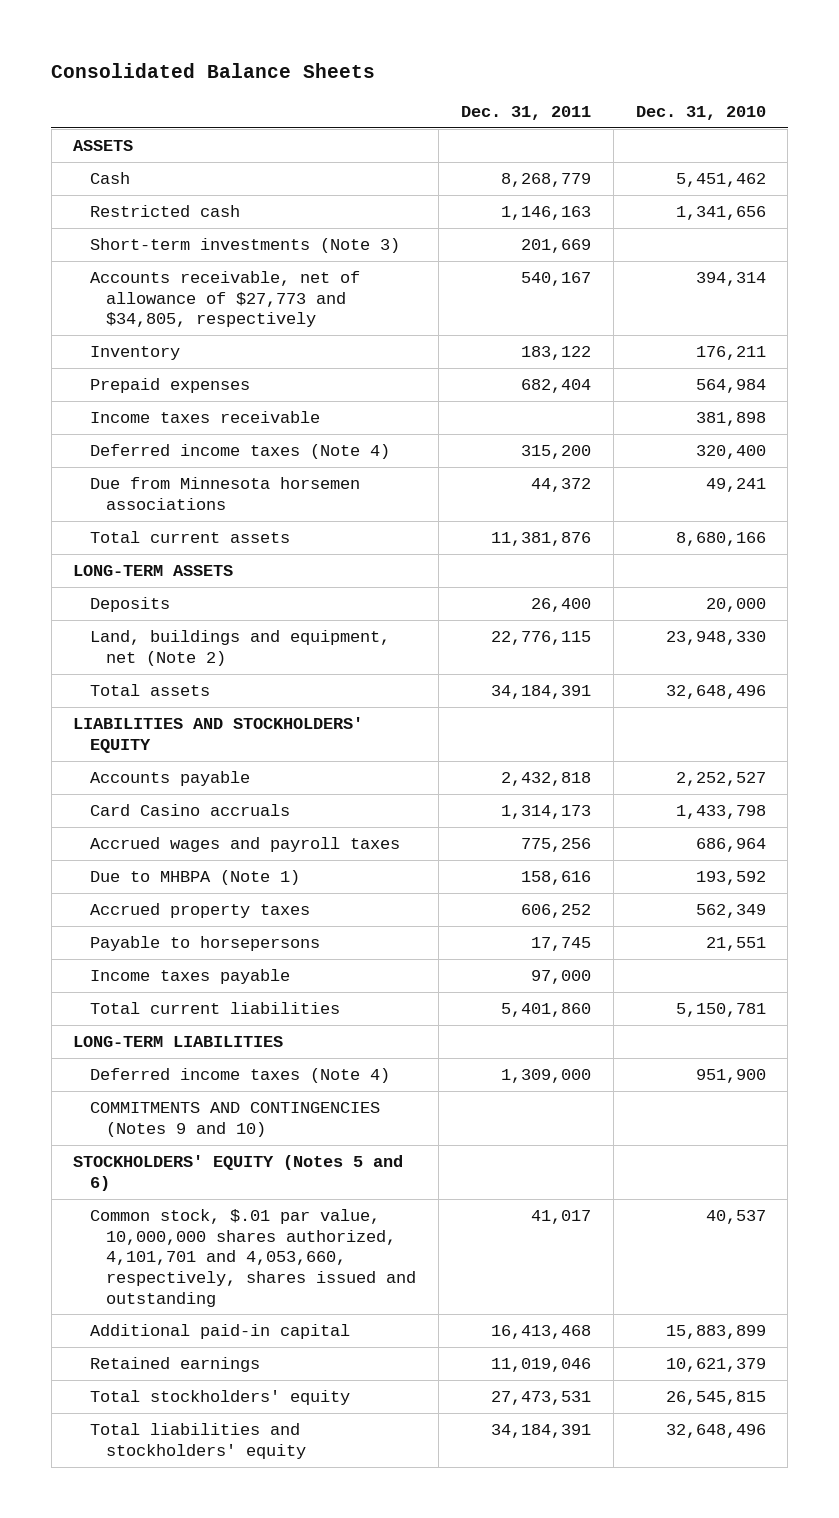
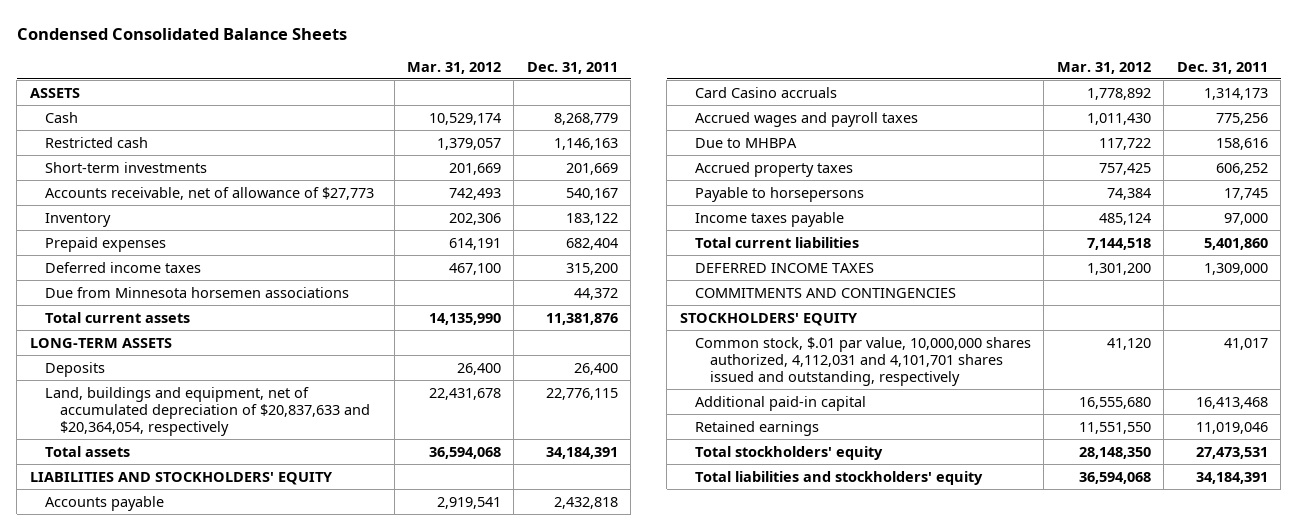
- Consolidated Balance Sheets
+ Condensed Consolidated Balance Sheets
- | Dec. 31, 2011 | Dec. 31, 2010
+ | Mar. 31, 2012 | Dec. 31, 2011
- Short-term investments (Note 3) | 201,669 |
- Accounts receivable, net of allowance of $27,773 and $34,805, respectively | 540,167 | 394,314
+ Short-term investments | 201,669 | 201,669
+ Accounts receivable, net of allowance of $27,773 | 742,493 | 540,167
- Income taxes receivable | | 381,898
- Deferred income taxes (Note 4) | 315,200 | 320,400
+ Deferred income taxes | 467,100 | 315,200
- Land, buildings and equipment, net (Note 2) | 22,776,115 | 23,948,330
+ Land, buildings and equipment, net of accumulated depreciation of $20,837,633 and $20,364,054, respectively | 22,431,678 | 22,776,115
- Due to MHBPA (Note 1) | 158,616 | 193,592
+ Due to MHBPA | 117,722 | 158,616
- LONG-TERM LIABILITIES
- Deferred income taxes (Note 4) | 1,309,000 | 951,900
- COMMITMENTS AND CONTINGENCIES (Notes 9 and 10)
- STOCKHOLDERS' EQUITY (Notes 5 and 6)
- Common stock, $.01 par value, 10,000,000 shares authorized, 4,101,701 and 4,053,660, respectively, shares issued and outstanding | 41,017 | 40,537
+ DEFERRED INCOME TAXES | 1,301,200 | 1,309,000
+ COMMITMENTS AND CONTINGENCIES
+ STOCKHOLDERS' EQUITY
+ Common stock, $.01 par value, 10,000,000 shares authorized, 4,112,031 and 4,101,701 shares issued and outstanding, respectively | 41,120 | 41,017

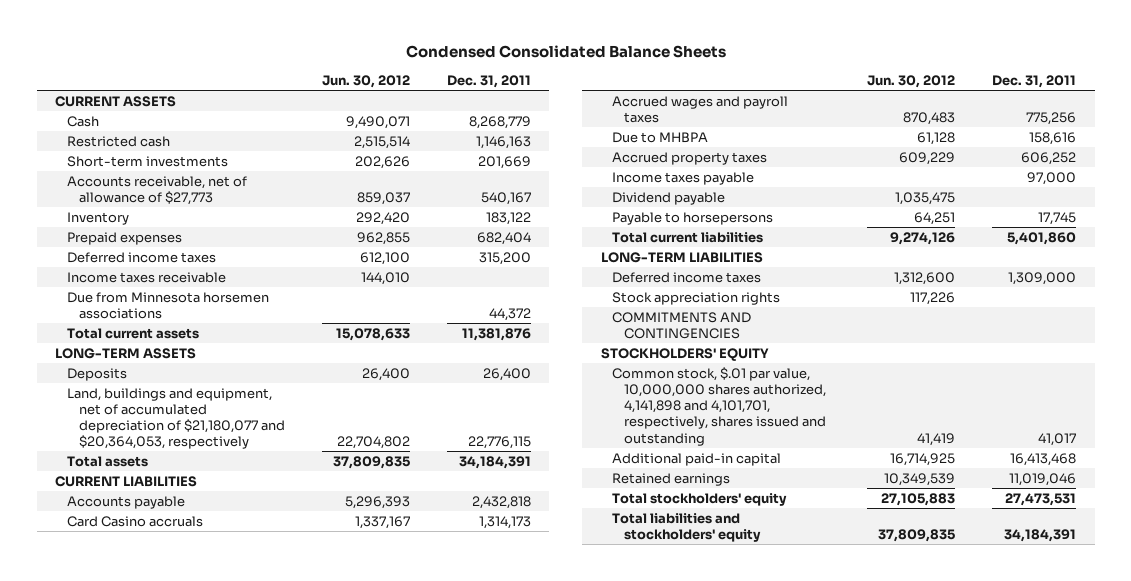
- | Mar. 31, 2012 | Dec. 31, 2011
+ | Jun. 30, 2012 | Dec. 31, 2011
- ASSETS
+ CURRENT ASSETS
+ Income taxes receivable | 144,010 |
- Land, buildings and equipment, net of accumulated depreciation of $20,837,633 and $20,364,054, respectively | 22,431,678 | 22,776,115
+ Land, buildings and equipment, net of accumulated depreciation of $21,180,077 and $20,364,053, respectively | 22,704,802 | 22,776,115
- LIABILITIES AND STOCKHOLDERS' EQUITY
+ CURRENT LIABILITIES
+ Dividend payable | 1,035,475 |
moved down: Payable to horsepersons | 64,251 | 17,745
- DEFERRED INCOME TAXES | 1,301,200 | 1,309,000
+ LONG-TERM LIABILITIES
+ Deferred income taxes | 1,312,600 | 1,309,000
+ Stock appreciation rights | 117,226 |
- Common stock, $.01 par value, 10,000,000 shares authorized, 4,112,031 and 4,101,701 shares issued and outstanding, respectively | 41,120 | 41,017
+ Common stock, $.01 par value, 10,000,000 shares authorized, 4,141,898 and 4,101,701, respectively, shares issued and outstanding | 41,419 | 41,017

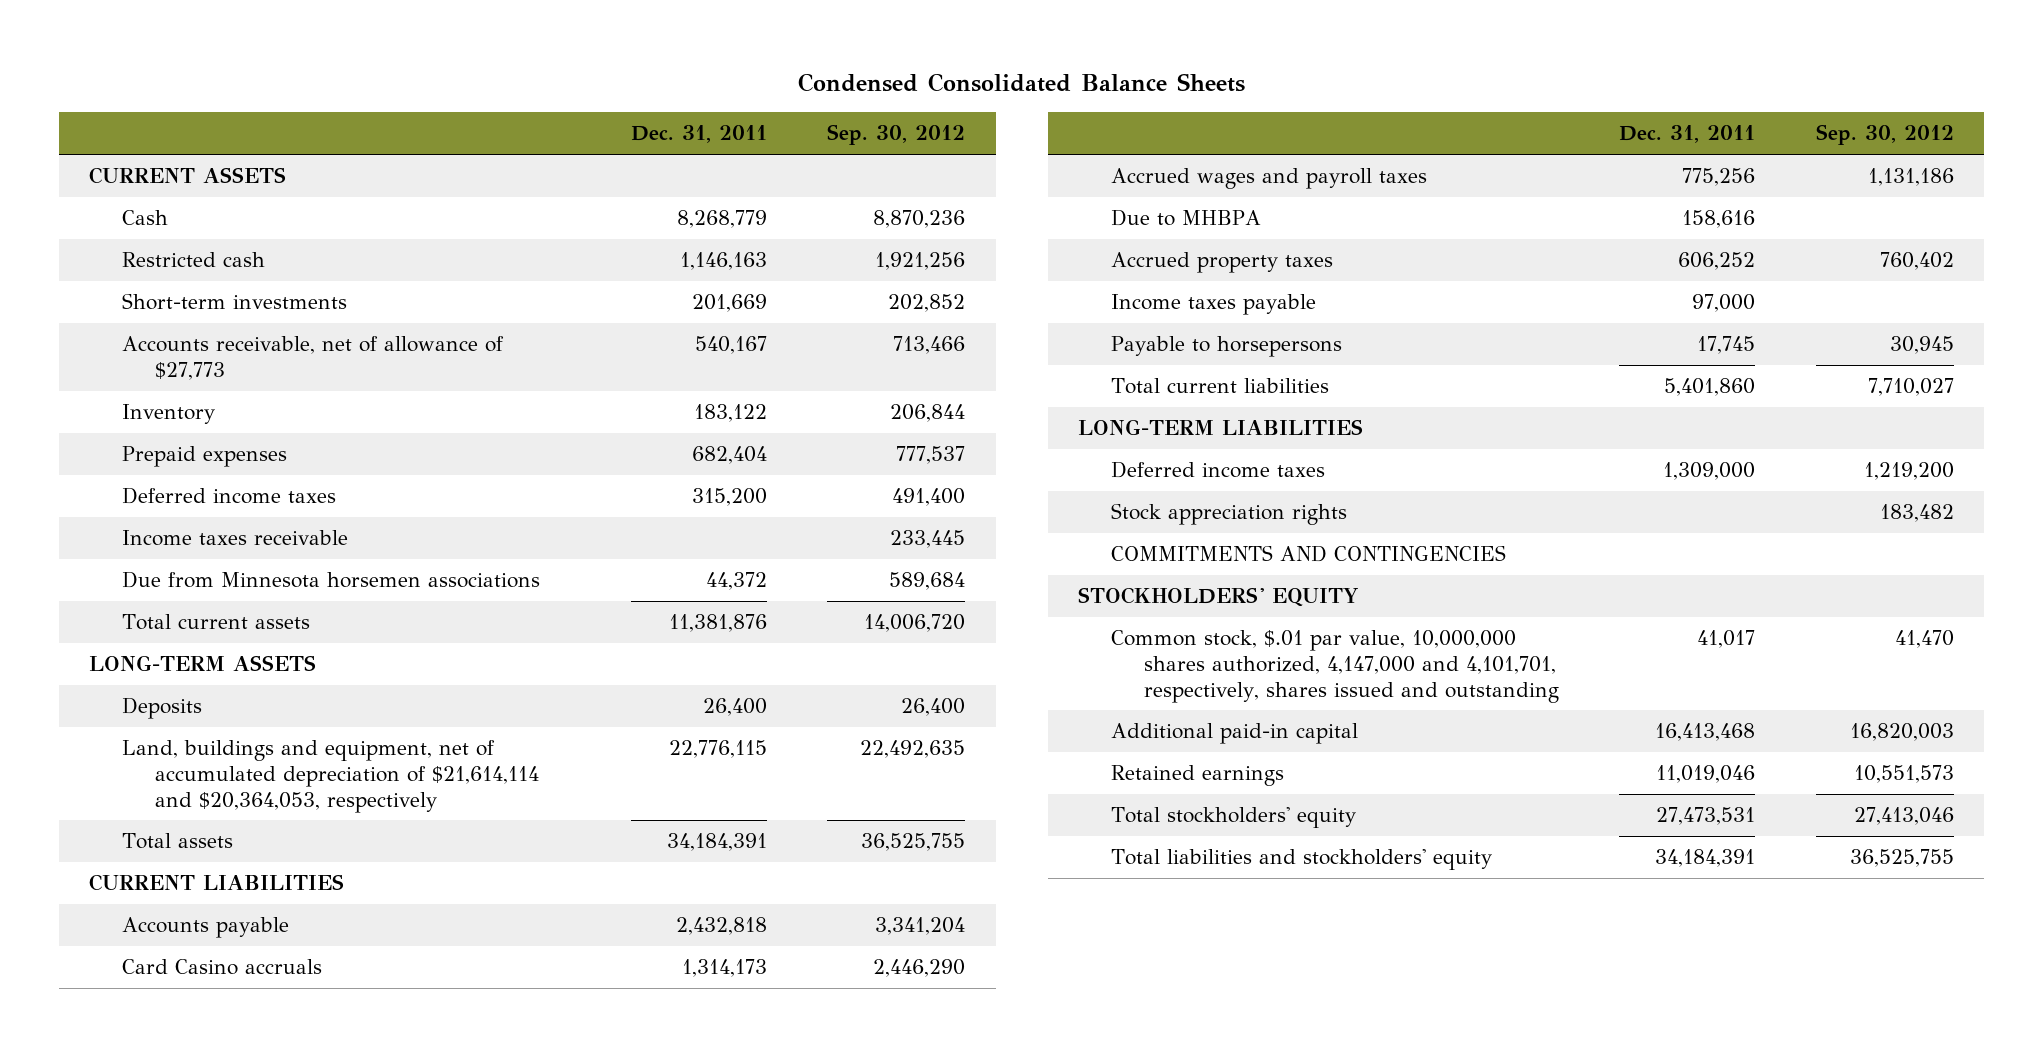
- | Jun. 30, 2012 | Dec. 31, 2011
+ | Dec. 31, 2011 | Sep. 30, 2012
- Land, buildings and equipment, net of accumulated depreciation of $21,180,077 and $20,364,053, respectively | 22,704,802 | 22,776,115
+ Land, buildings and equipment, net of accumulated depreciation of $21,614,114 and $20,364,053, respectively | 22,776,115 | 22,492,635
- Dividend payable | 1,035,475 |
- Common stock, $.01 par value, 10,000,000 shares authorized, 4,141,898 and 4,101,701, respectively, shares issued and outstanding | 41,419 | 41,017
+ Common stock, $.01 par value, 10,000,000 shares authorized, 4,147,000 and 4,101,701, respectively, shares issued and outstanding | 41,017 | 41,470

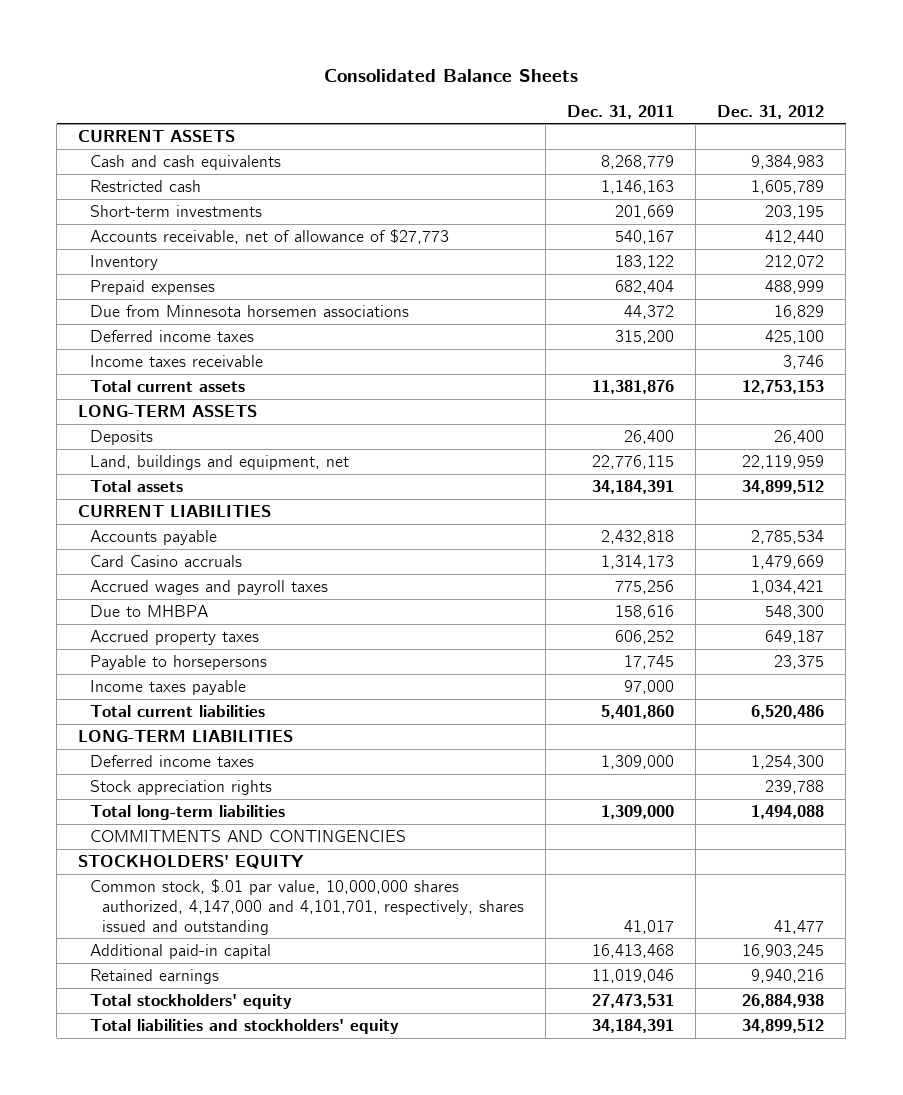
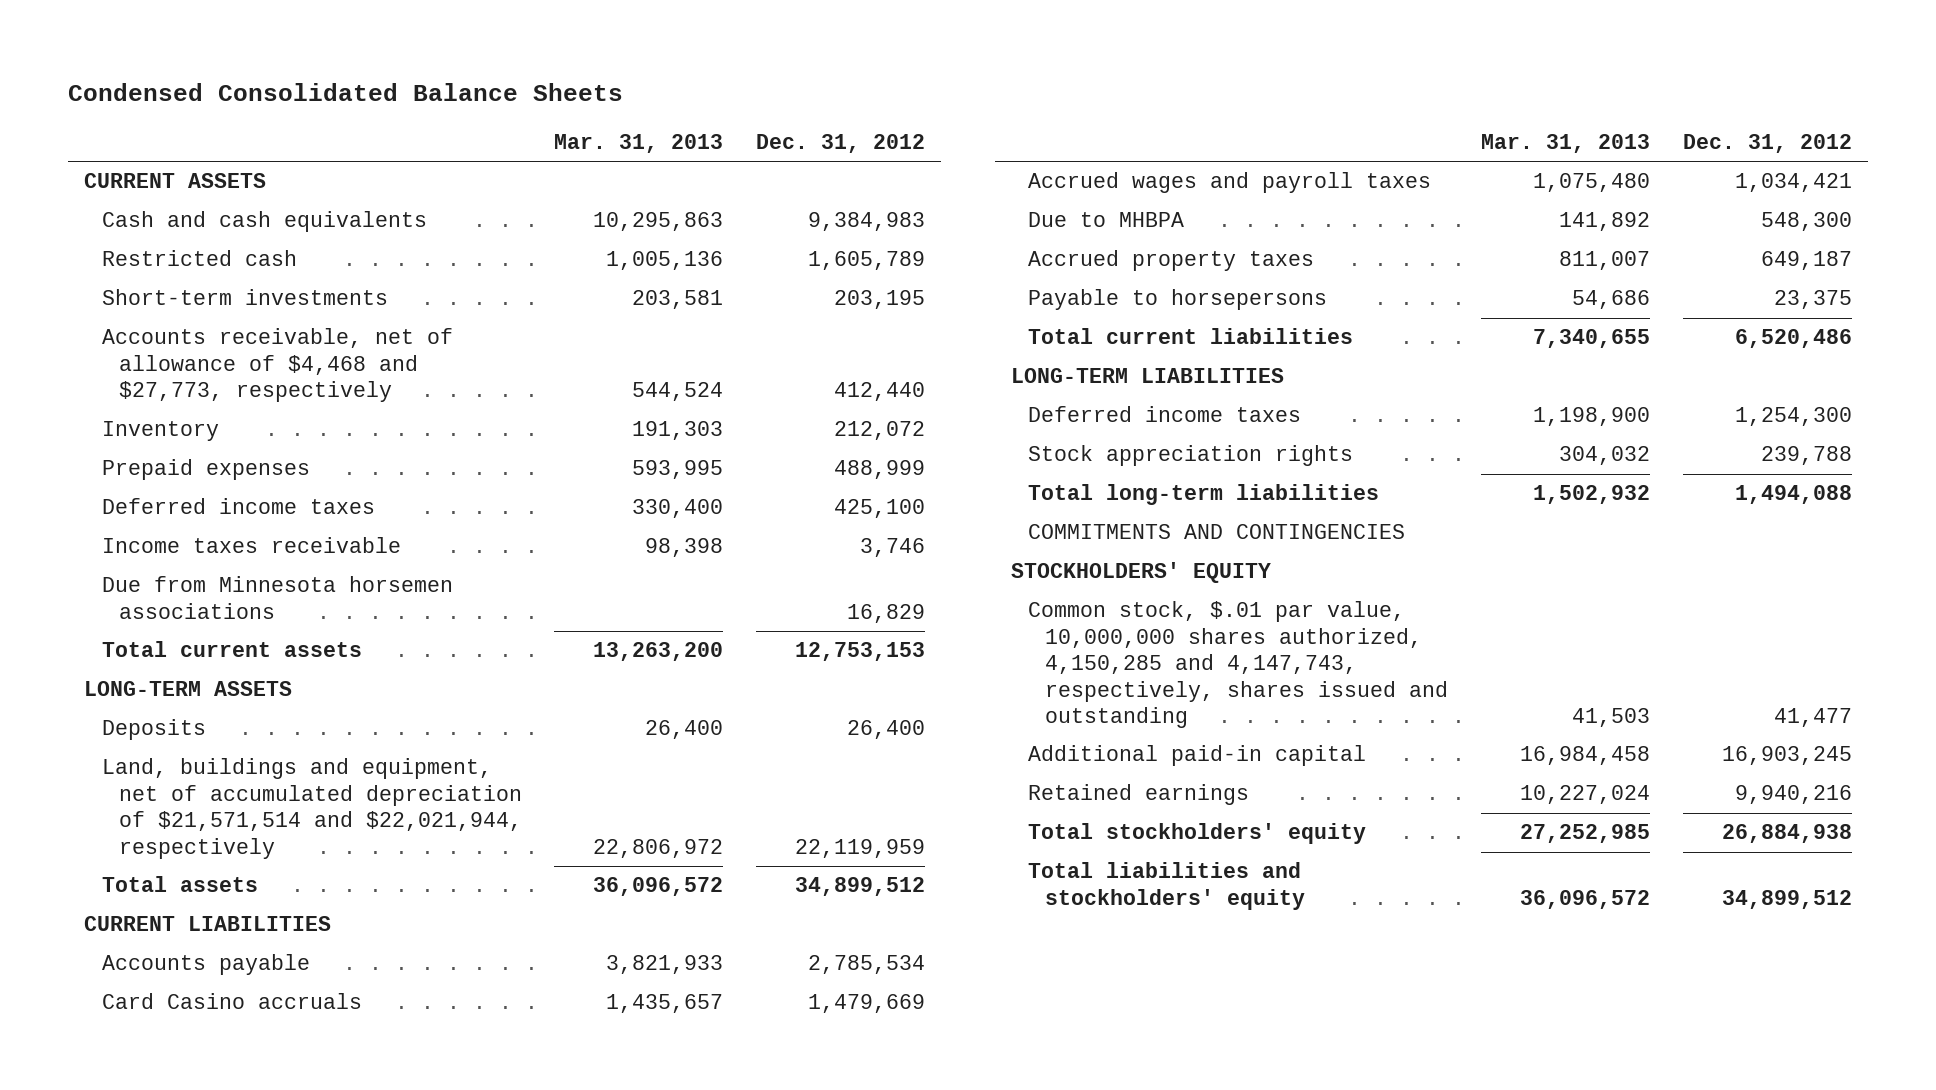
- Consolidated Balance Sheets
+ Condensed Consolidated Balance Sheets
- | Dec. 31, 2011 | Dec. 31, 2012
+ | Mar. 31, 2013 | Dec. 31, 2012
- Accounts receivable, net of allowance of $27,773 | 540,167 | 412,440
+ Accounts receivable, net of allowance of $4,468 and $27,773, respectively | 544,524 | 412,440
moved down: Due from Minnesota horsemen associations | | 16,829
- Land, buildings and equipment, net | 22,776,115 | 22,119,959
+ Land, buildings and equipment, net of accumulated depreciation of $21,571,514 and $22,021,944, respectively | 22,806,972 | 22,119,959
- Income taxes payable | 97,000 |
- Common stock, $.01 par value, 10,000,000 shares authorized, 4,147,000 and 4,101,701, respectively, shares issued and outstanding | 41,017 | 41,477
+ Common stock, $.01 par value, 10,000,000 shares authorized, 4,150,285 and 4,147,743, respectively, shares issued and outstanding | 41,503 | 41,477

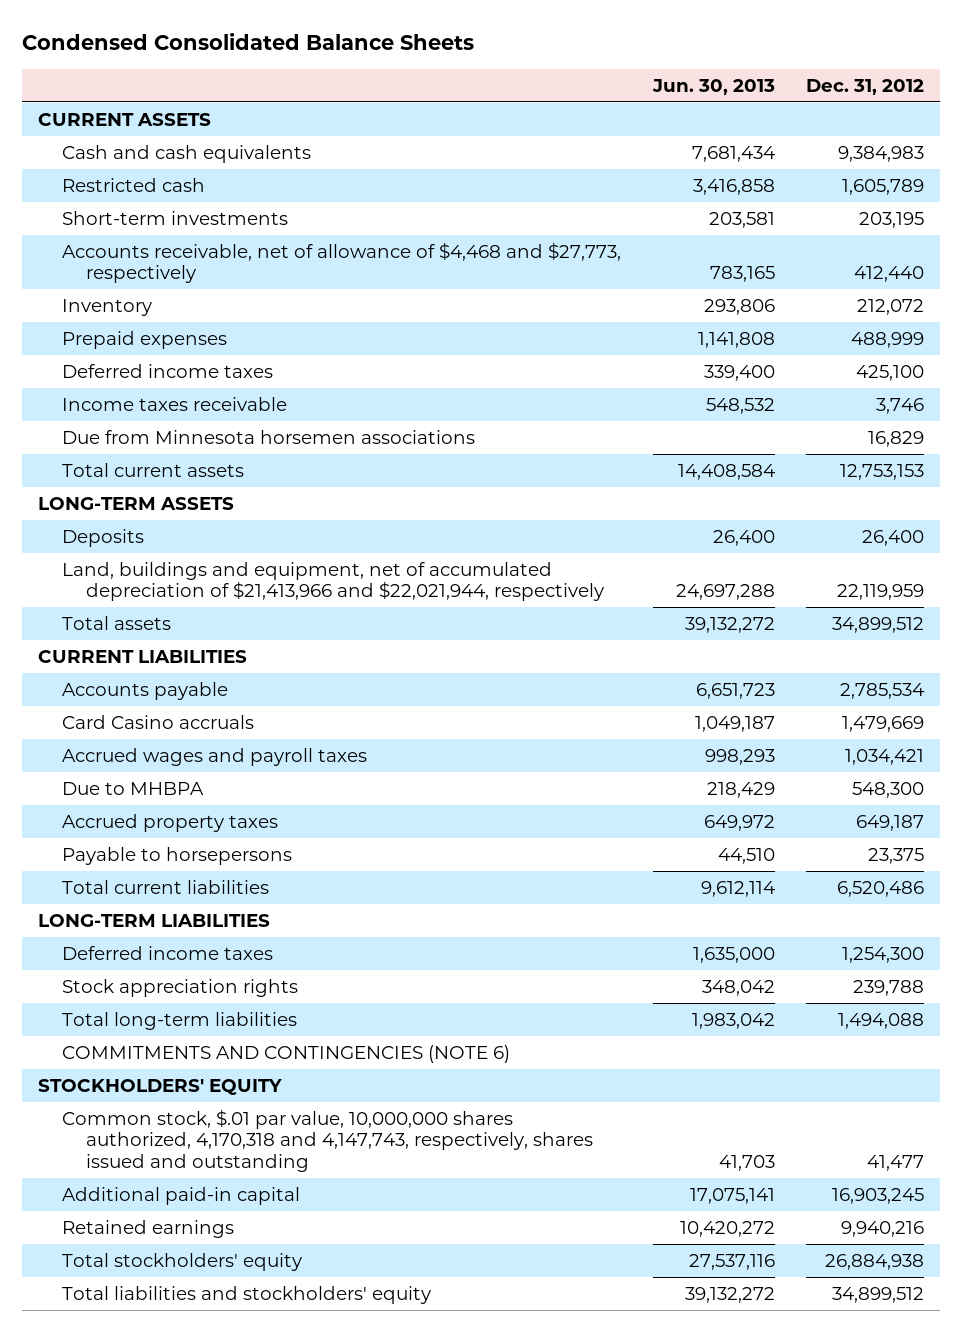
- | Mar. 31, 2013 | Dec. 31, 2012
+ | Jun. 30, 2013 | Dec. 31, 2012
- Land, buildings and equipment, net of accumulated depreciation of $21,571,514 and $22,021,944, respectively | 22,806,972 | 22,119,959
+ Land, buildings and equipment, net of accumulated depreciation of $21,413,966 and $22,021,944, respectively | 24,697,288 | 22,119,959
- COMMITMENTS AND CONTINGENCIES
+ COMMITMENTS AND CONTINGENCIES (NOTE 6)
- Common stock, $.01 par value, 10,000,000 shares authorized, 4,150,285 and 4,147,743, respectively, shares issued and outstanding | 41,503 | 41,477
+ Common stock, $.01 par value, 10,000,000 shares authorized, 4,170,318 and 4,147,743, respectively, shares issued and outstanding | 41,703 | 41,477

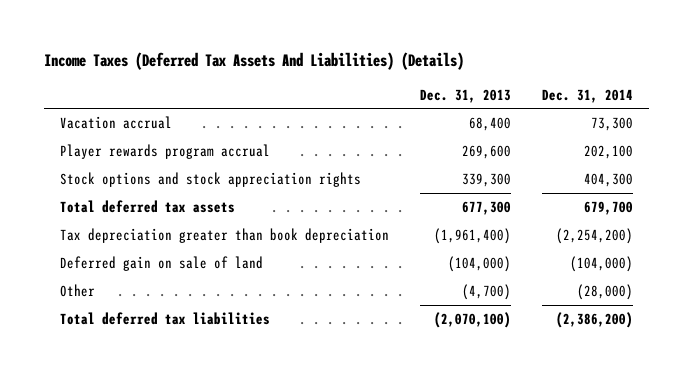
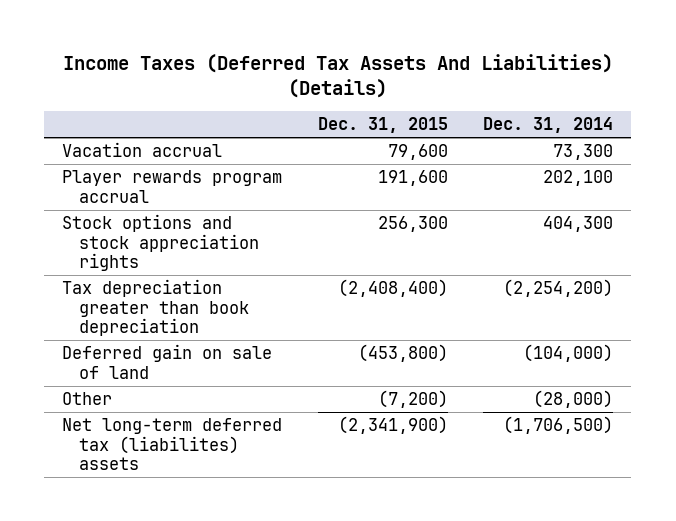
- | Dec. 31, 2013 | Dec. 31, 2014
+ | Dec. 31, 2015 | Dec. 31, 2014
- Total deferred tax assets | 677,300 | 679,700
- Total deferred tax liabilities | (2,070,100) | (2,386,200)
+ Net long-term deferred tax (liabilites) assets | (2,341,900) | (1,706,500)

